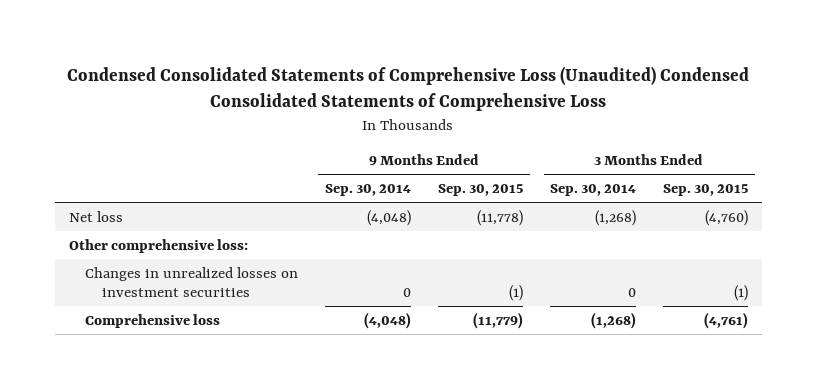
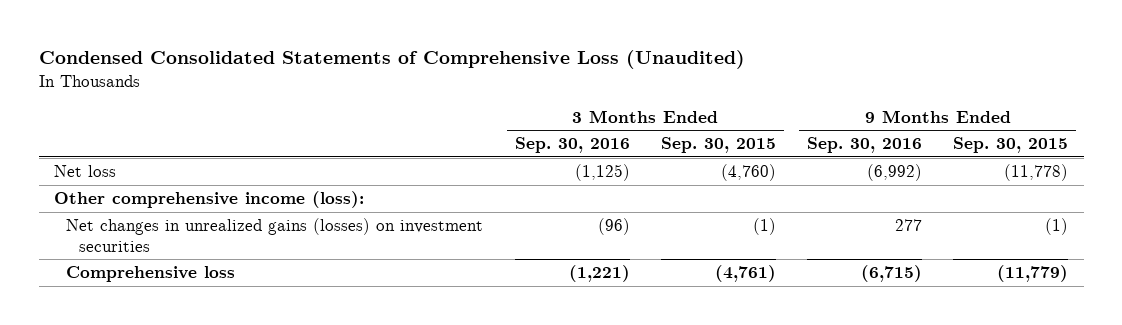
- Condensed Consolidated Statements of Comprehensive Loss (Unaudited) Condensed Consolidated Statements of Comprehensive Loss
+ Condensed Consolidated Statements of Comprehensive Loss (Unaudited)
- | 9 Months Ended Sep. 30, 2014 | 9 Months Ended Sep. 30, 2015 | 3 Months Ended Sep. 30, 2014 | 3 Months Ended Sep. 30, 2015
+ | 3 Months Ended Sep. 30, 2016 | 3 Months Ended Sep. 30, 2015 | 9 Months Ended Sep. 30, 2016 | 9 Months Ended Sep. 30, 2015
- Other comprehensive loss:
- Changes in unrealized losses on investment securities | 0 | (1) | 0 | (1)
+ Other comprehensive income (loss):
+ Net changes in unrealized gains (losses) on investment securities | (96) | (1) | 277 | (1)

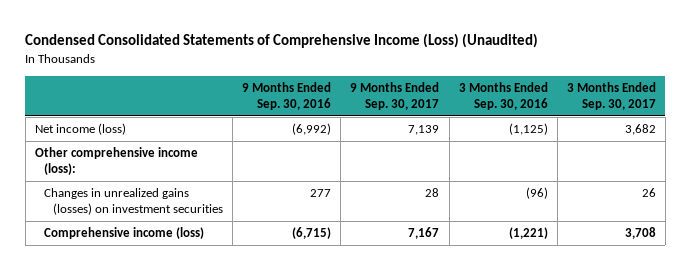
- Condensed Consolidated Statements of Comprehensive Loss (Unaudited)
+ Condensed Consolidated Statements of Comprehensive Income (Loss) (Unaudited)
- | 3 Months Ended Sep. 30, 2016 | 3 Months Ended Sep. 30, 2015 | 9 Months Ended Sep. 30, 2016 | 9 Months Ended Sep. 30, 2015
+ | 9 Months Ended Sep. 30, 2016 | 9 Months Ended Sep. 30, 2017 | 3 Months Ended Sep. 30, 2016 | 3 Months Ended Sep. 30, 2017
- Net loss | (1,125) | (4,760) | (6,992) | (11,778)
+ Net income (loss) | (6,992) | 7,139 | (1,125) | 3,682
- Net changes in unrealized gains (losses) on investment securities | (96) | (1) | 277 | (1)
- Comprehensive loss | (1,221) | (4,761) | (6,715) | (11,779)
+ Changes in unrealized gains (losses) on investment securities | 277 | 28 | (96) | 26
+ Comprehensive income (loss) | (6,715) | 7,167 | (1,221) | 3,708

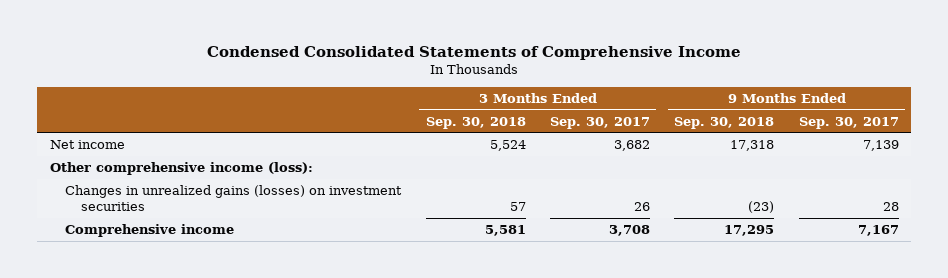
- Condensed Consolidated Statements of Comprehensive Income (Loss) (Unaudited)
+ Condensed Consolidated Statements of Comprehensive Income
- | 9 Months Ended Sep. 30, 2016 | 9 Months Ended Sep. 30, 2017 | 3 Months Ended Sep. 30, 2016 | 3 Months Ended Sep. 30, 2017
+ | 3 Months Ended Sep. 30, 2018 | 3 Months Ended Sep. 30, 2017 | 9 Months Ended Sep. 30, 2018 | 9 Months Ended Sep. 30, 2017
- Net income (loss) | (6,992) | 7,139 | (1,125) | 3,682
+ Net income | 5,524 | 3,682 | 17,318 | 7,139
- Comprehensive income (loss) | (6,715) | 7,167 | (1,221) | 3,708
+ Comprehensive income | 5,581 | 3,708 | 17,295 | 7,167

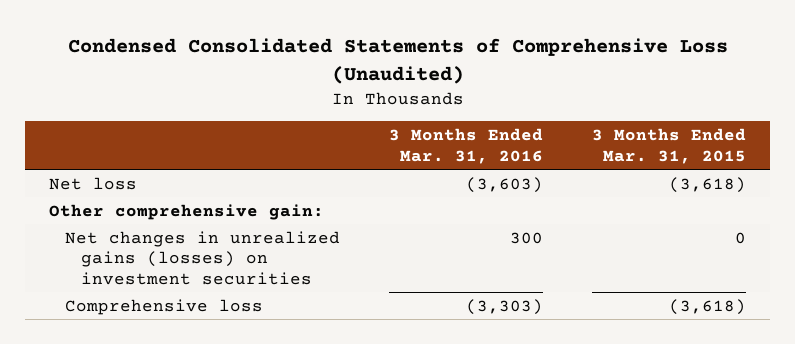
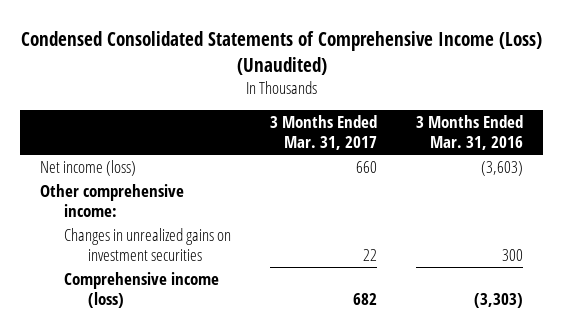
- Condensed Consolidated Statements of Comprehensive Loss (Unaudited)
+ Condensed Consolidated Statements of Comprehensive Income (Loss) (Unaudited)
- | 3 Months Ended Mar. 31, 2016 | 3 Months Ended Mar. 31, 2015
+ | 3 Months Ended Mar. 31, 2017 | 3 Months Ended Mar. 31, 2016
- Net loss | (3,603) | (3,618)
- Other comprehensive gain:
- Net changes in unrealized gains (losses) on investment securities | 300 | 0
- Comprehensive loss | (3,303) | (3,618)
+ Net income (loss) | 660 | (3,603)
+ Other comprehensive income:
+ Changes in unrealized gains on investment securities | 22 | 300
+ Comprehensive income (loss) | 682 | (3,303)

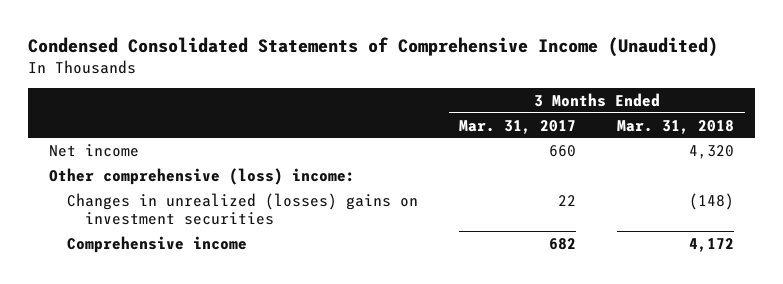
- Condensed Consolidated Statements of Comprehensive Income (Loss) (Unaudited)
+ Condensed Consolidated Statements of Comprehensive Income (Unaudited)
- | 3 Months Ended Mar. 31, 2017 | 3 Months Ended Mar. 31, 2016
+ | 3 Months Ended Mar. 31, 2017 | 3 Months Ended Mar. 31, 2018
- Net income (loss) | 660 | (3,603)
- Other comprehensive income:
- Changes in unrealized gains on investment securities | 22 | 300
- Comprehensive income (loss) | 682 | (3,303)
+ Net income | 660 | 4,320
+ Other comprehensive (loss) income:
+ Changes in unrealized (losses) gains on investment securities | 22 | (148)
+ Comprehensive income | 682 | 4,172

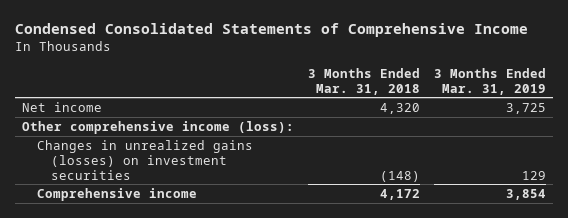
- Condensed Consolidated Statements of Comprehensive Income (Unaudited)
+ Condensed Consolidated Statements of Comprehensive Income
- | 3 Months Ended Mar. 31, 2017 | 3 Months Ended Mar. 31, 2018
+ | 3 Months Ended Mar. 31, 2018 | 3 Months Ended Mar. 31, 2019
- Other comprehensive (loss) income:
- Changes in unrealized (losses) gains on investment securities | 22 | (148)
+ Other comprehensive income (loss):
+ Changes in unrealized gains (losses) on investment securities | (148) | 129

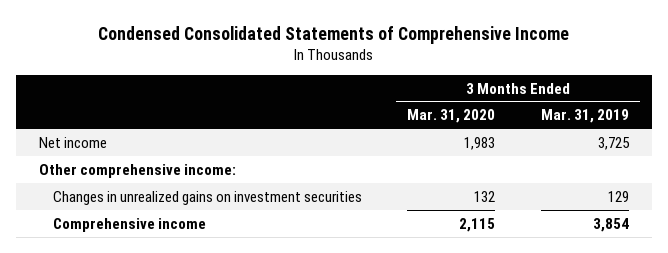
- | 3 Months Ended Mar. 31, 2018 | 3 Months Ended Mar. 31, 2019
+ | 3 Months Ended Mar. 31, 2020 | 3 Months Ended Mar. 31, 2019
- Other comprehensive income (loss):
- Changes in unrealized gains (losses) on investment securities | (148) | 129
+ Other comprehensive income:
+ Changes in unrealized gains on investment securities | 132 | 129

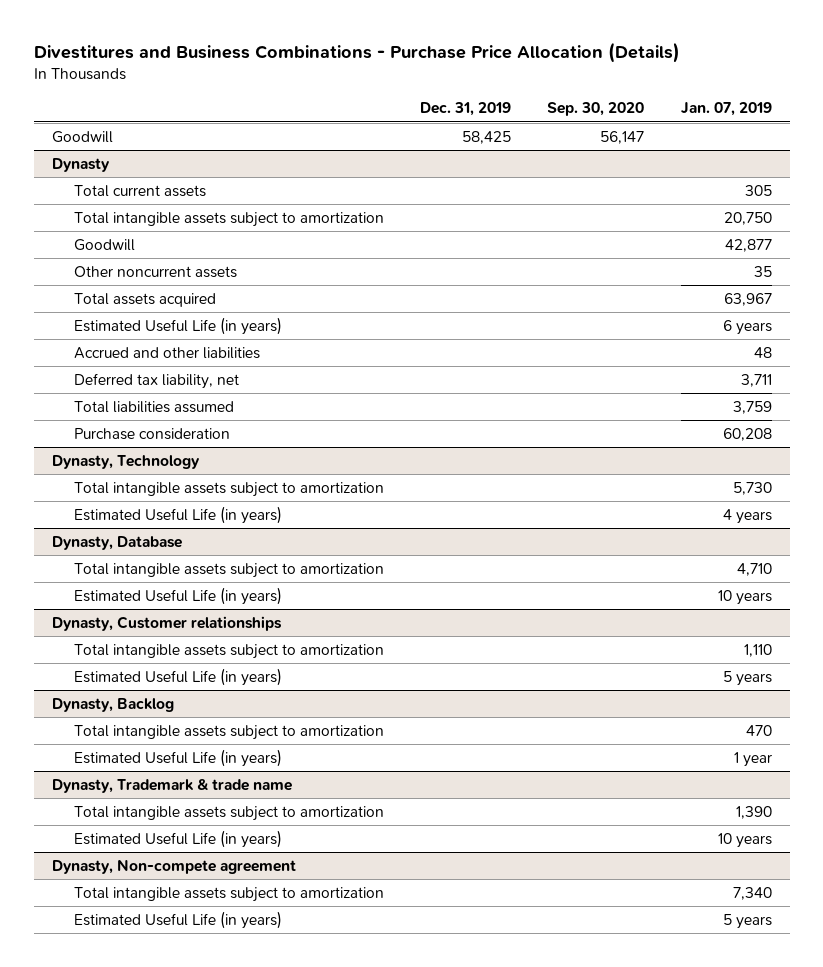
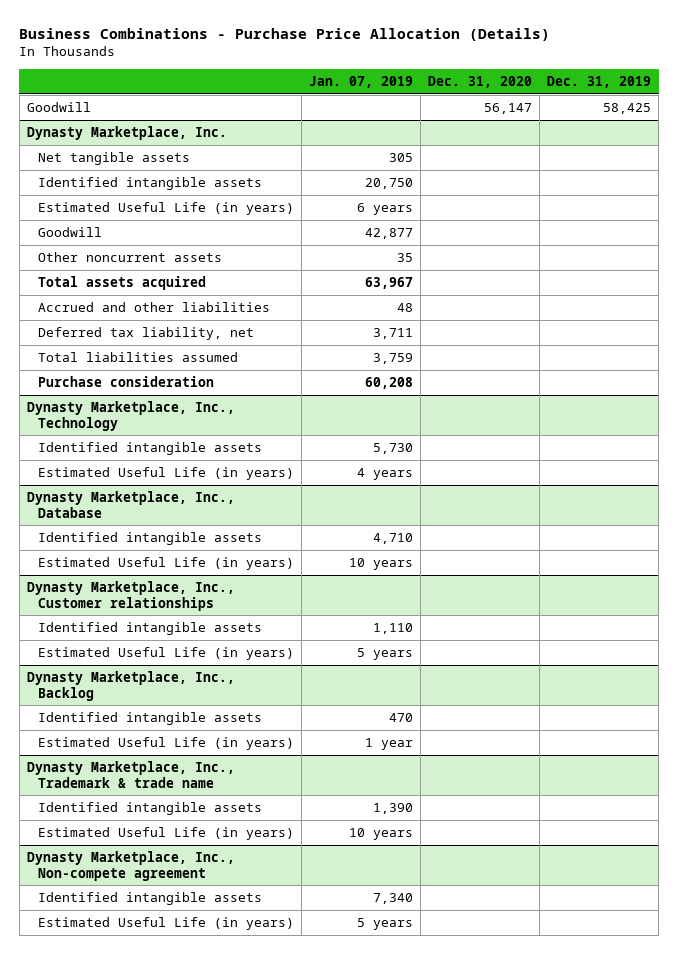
- Divestitures and Business Combinations - Purchase Price Allocation (Details)
+ Business Combinations - Purchase Price Allocation (Details)
- | Dec. 31, 2019 | Sep. 30, 2020 | Jan. 07, 2019
+ | Jan. 07, 2019 | Dec. 31, 2020 | Dec. 31, 2019
- Dynasty
- Total current assets | | | 305
- Total intangible assets subject to amortization | | | 20,750
+ Dynasty Marketplace, Inc.
+ Net tangible assets | 305 | |
+ Identified intangible assets | 20,750 | |
+ Estimated Useful Life (in years) | 6 years | |
- Estimated Useful Life (in years) | | | 6 years
- Dynasty, Technology
- Total intangible assets subject to amortization | | | 5,730
+ Dynasty Marketplace, Inc., Technology
+ Identified intangible assets | 5,730 | |
- Dynasty, Database
- Total intangible assets subject to amortization | | | 4,710
+ Dynasty Marketplace, Inc., Database
+ Identified intangible assets | 4,710 | |
- Dynasty, Customer relationships
- Total intangible assets subject to amortization | | | 1,110
+ Dynasty Marketplace, Inc., Customer relationships
+ Identified intangible assets | 1,110 | |
- Dynasty, Backlog
- Total intangible assets subject to amortization | | | 470
+ Dynasty Marketplace, Inc., Backlog
+ Identified intangible assets | 470 | |
- Dynasty, Trademark & trade name
- Total intangible assets subject to amortization | | | 1,390
+ Dynasty Marketplace, Inc., Trademark & trade name
+ Identified intangible assets | 1,390 | |
- Dynasty, Non-compete agreement
- Total intangible assets subject to amortization | | | 7,340
+ Dynasty Marketplace, Inc., Non-compete agreement
+ Identified intangible assets | 7,340 | |

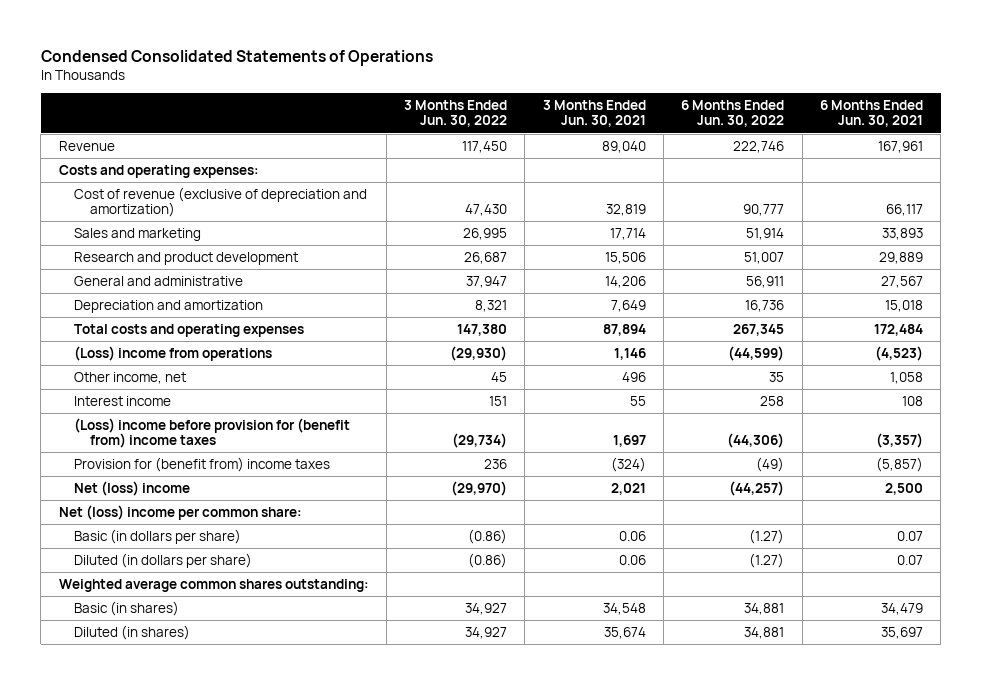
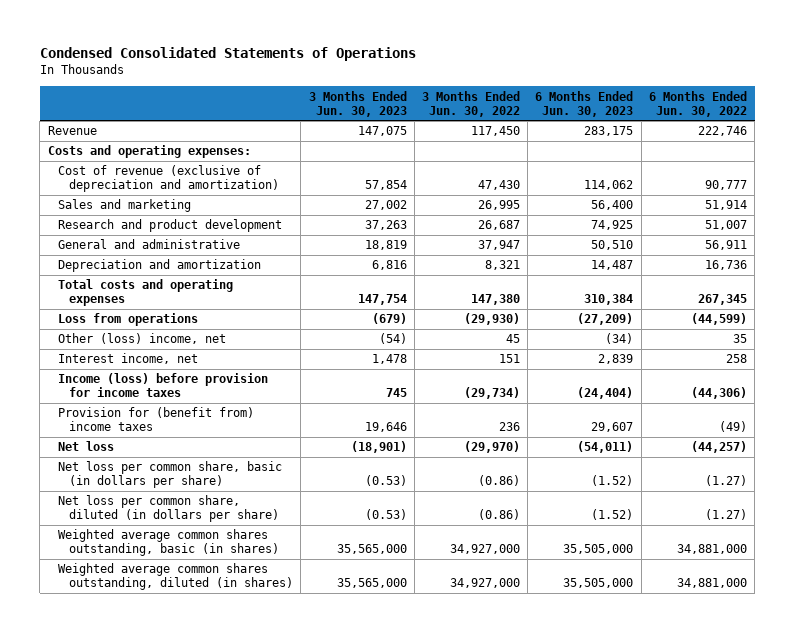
- | 3 Months Ended Jun. 30, 2022 | 3 Months Ended Jun. 30, 2021 | 6 Months Ended Jun. 30, 2022 | 6 Months Ended Jun. 30, 2021
+ | 3 Months Ended Jun. 30, 2023 | 3 Months Ended Jun. 30, 2022 | 6 Months Ended Jun. 30, 2023 | 6 Months Ended Jun. 30, 2022
- (Loss) income from operations | (29,930) | 1,146 | (44,599) | (4,523)
- Other income, net | 45 | 496 | 35 | 1,058
- Interest income | 151 | 55 | 258 | 108
- (Loss) income before provision for (benefit from) income taxes | (29,734) | 1,697 | (44,306) | (3,357)
+ Loss from operations | (679) | (29,930) | (27,209) | (44,599)
+ Other (loss) income, net | (54) | 45 | (34) | 35
+ Interest income, net | 1,478 | 151 | 2,839 | 258
+ Income (loss) before provision for income taxes | 745 | (29,734) | (24,404) | (44,306)
- Net (loss) income | (29,970) | 2,021 | (44,257) | 2,500
- Net (loss) income per common share:
- Basic (in dollars per share) | (0.86) | 0.06 | (1.27) | 0.07
- Diluted (in dollars per share) | (0.86) | 0.06 | (1.27) | 0.07
- Weighted average common shares outstanding:
- Basic (in shares) | 34,927 | 34,548 | 34,881 | 34,479
- Diluted (in shares) | 34,927 | 35,674 | 34,881 | 35,697
+ Net loss | (18,901) | (29,970) | (54,011) | (44,257)
+ Net loss per common share, basic (in dollars per share) | (0.53) | (0.86) | (1.52) | (1.27)
+ Net loss per common share, diluted (in dollars per share) | (0.53) | (0.86) | (1.52) | (1.27)
+ Weighted average common shares outstanding, basic (in shares) | 35,565,000 | 34,927,000 | 35,505,000 | 34,881,000
+ Weighted average common shares outstanding, diluted (in shares) | 35,565,000 | 34,927,000 | 35,505,000 | 34,881,000

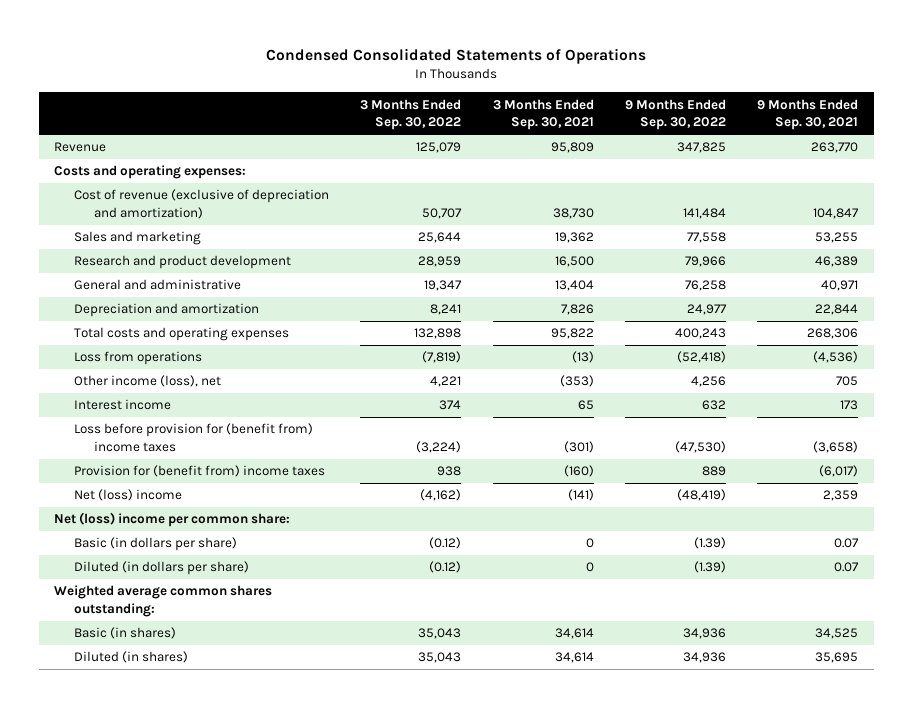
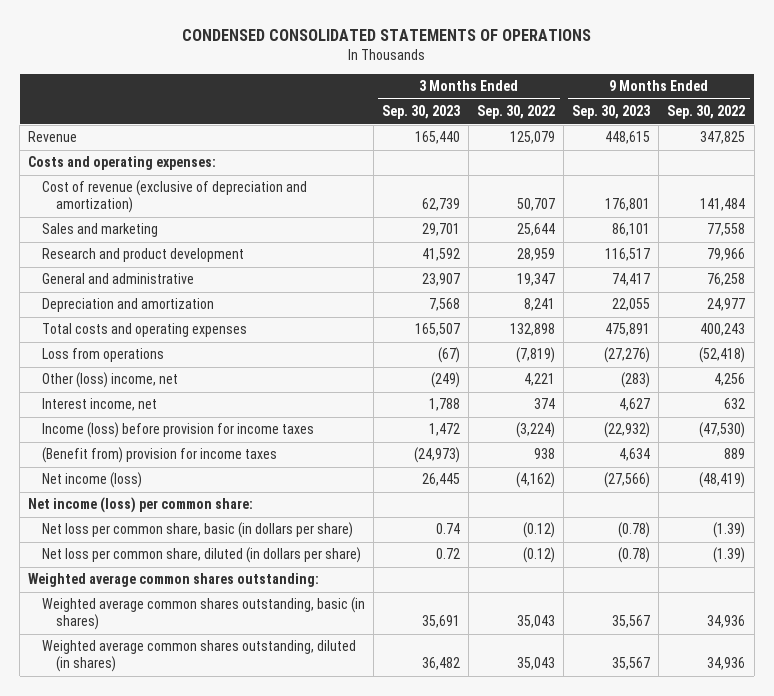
- Condensed Consolidated Statements of Operations
+ CONDENSED CONSOLIDATED STATEMENTS OF OPERATIONS
- | 3 Months Ended Sep. 30, 2022 | 3 Months Ended Sep. 30, 2021 | 9 Months Ended Sep. 30, 2022 | 9 Months Ended Sep. 30, 2021
+ | 3 Months Ended Sep. 30, 2023 | 3 Months Ended Sep. 30, 2022 | 9 Months Ended Sep. 30, 2023 | 9 Months Ended Sep. 30, 2022
- Other income (loss), net | 4,221 | (353) | 4,256 | 705
- Interest income | 374 | 65 | 632 | 173
- Loss before provision for (benefit from) income taxes | (3,224) | (301) | (47,530) | (3,658)
- Provision for (benefit from) income taxes | 938 | (160) | 889 | (6,017)
- Net (loss) income | (4,162) | (141) | (48,419) | 2,359
- Net (loss) income per common share:
- Basic (in dollars per share) | (0.12) | 0 | (1.39) | 0.07
- Diluted (in dollars per share) | (0.12) | 0 | (1.39) | 0.07
+ Other (loss) income, net | (249) | 4,221 | (283) | 4,256
+ Interest income, net | 1,788 | 374 | 4,627 | 632
+ Income (loss) before provision for income taxes | 1,472 | (3,224) | (22,932) | (47,530)
+ (Benefit from) provision for income taxes | (24,973) | 938 | 4,634 | 889
+ Net income (loss) | 26,445 | (4,162) | (27,566) | (48,419)
+ Net income (loss) per common share:
+ Net loss per common share, basic (in dollars per share) | 0.74 | (0.12) | (0.78) | (1.39)
+ Net loss per common share, diluted (in dollars per share) | 0.72 | (0.12) | (0.78) | (1.39)
- Basic (in shares) | 35,043 | 34,614 | 34,936 | 34,525
- Diluted (in shares) | 35,043 | 34,614 | 34,936 | 35,695
+ Weighted average common shares outstanding, basic (in shares) | 35,691 | 35,043 | 35,567 | 34,936
+ Weighted average common shares outstanding, diluted (in shares) | 36,482 | 35,043 | 35,567 | 34,936

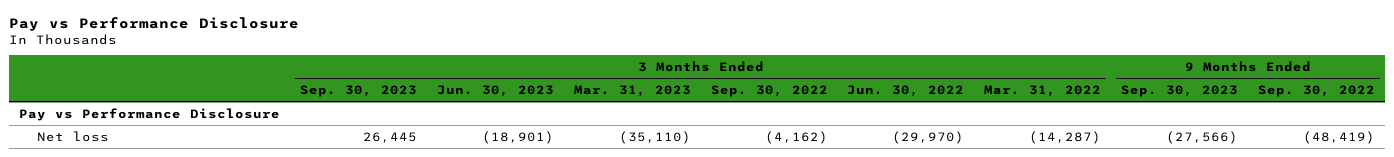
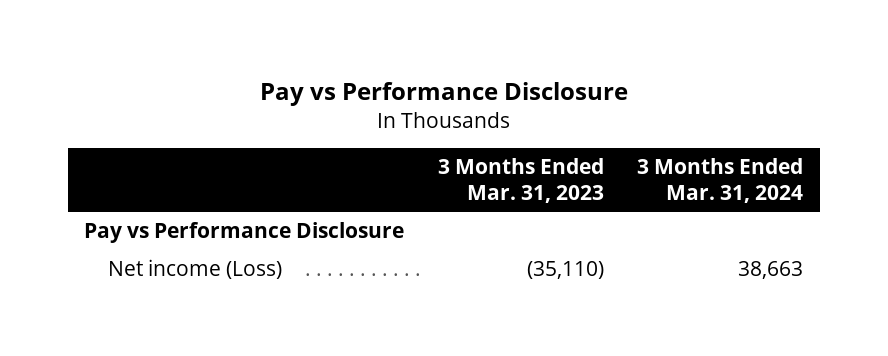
- | 3 Months Ended Sep. 30, 2023 | 3 Months Ended Jun. 30, 2023 | 3 Months Ended Mar. 31, 2023 | 3 Months Ended Sep. 30, 2022 | 3 Months Ended Jun. 30, 2022 | 3 Months Ended Mar. 31, 2022 | 9 Months Ended Sep. 30, 2023 | 9 Months Ended Sep. 30, 2022
+ | 3 Months Ended Mar. 31, 2023 | 3 Months Ended Mar. 31, 2024
- Net loss | 26,445 | (18,901) | (35,110) | (4,162) | (29,970) | (14,287) | (27,566) | (48,419)
+ Net income (Loss) | (35,110) | 38,663

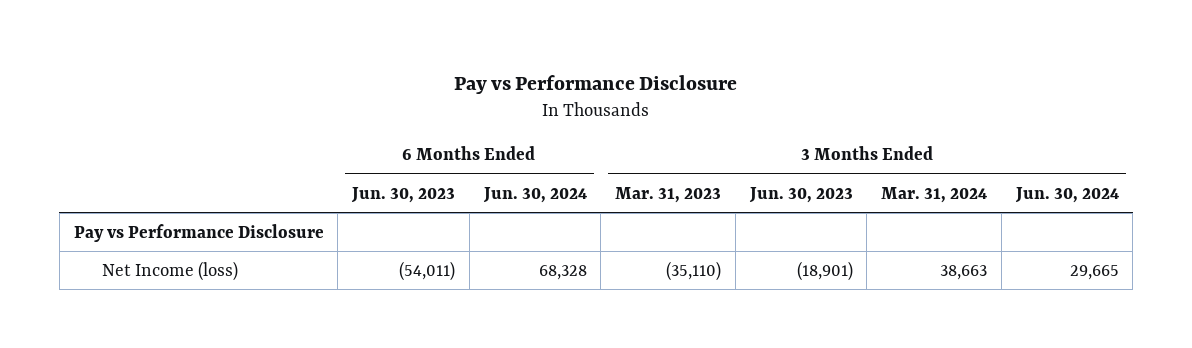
- | 3 Months Ended Mar. 31, 2023 | 3 Months Ended Mar. 31, 2024
+ | 6 Months Ended Jun. 30, 2023 | 6 Months Ended Jun. 30, 2024 | 3 Months Ended Mar. 31, 2023 | 3 Months Ended Jun. 30, 2023 | 3 Months Ended Mar. 31, 2024 | 3 Months Ended Jun. 30, 2024
- Net income (Loss) | (35,110) | 38,663
+ Net Income (loss) | (54,011) | 68,328 | (35,110) | (18,901) | 38,663 | 29,665

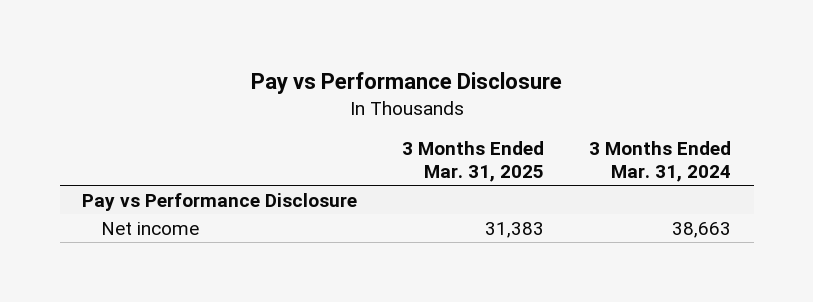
- | 6 Months Ended Jun. 30, 2023 | 6 Months Ended Jun. 30, 2024 | 3 Months Ended Mar. 31, 2023 | 3 Months Ended Jun. 30, 2023 | 3 Months Ended Mar. 31, 2024 | 3 Months Ended Jun. 30, 2024
+ | 3 Months Ended Mar. 31, 2025 | 3 Months Ended Mar. 31, 2024
- Net Income (loss) | (54,011) | 68,328 | (35,110) | (18,901) | 38,663 | 29,665
+ Net income | 31,383 | 38,663

